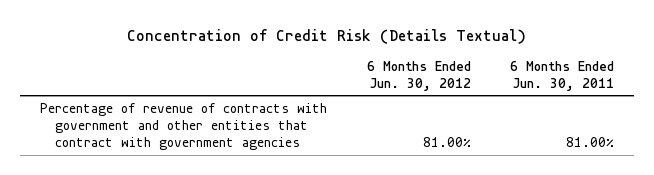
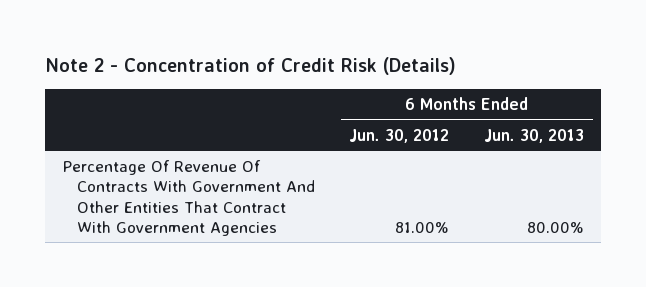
- Concentration of Credit Risk (Details Textual)
+ Note 2 - Concentration of Credit Risk (Details)
- | 6 Months Ended Jun. 30, 2012 | 6 Months Ended Jun. 30, 2011
+ | 6 Months Ended Jun. 30, 2012 | 6 Months Ended Jun. 30, 2013
- Percentage of revenue of contracts with government and other entities that contract with government agencies | 81.00% | 81.00%
+ Percentage Of Revenue Of Contracts With Government And Other Entities That Contract With Government Agencies | 81.00% | 80.00%

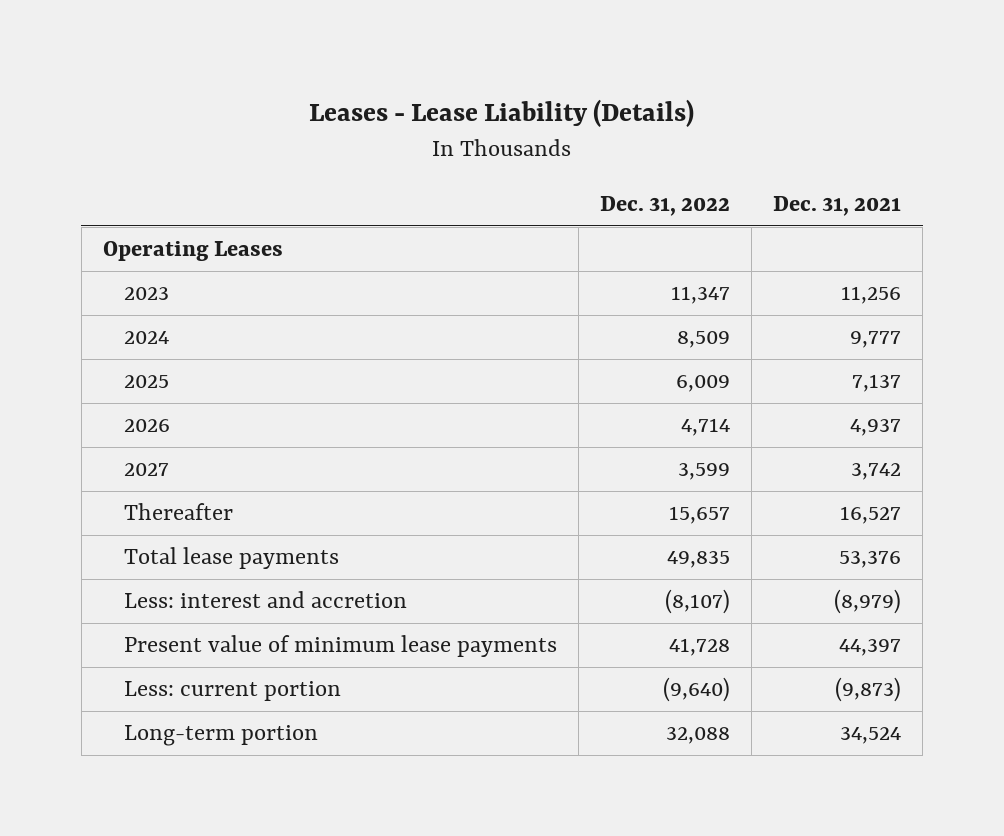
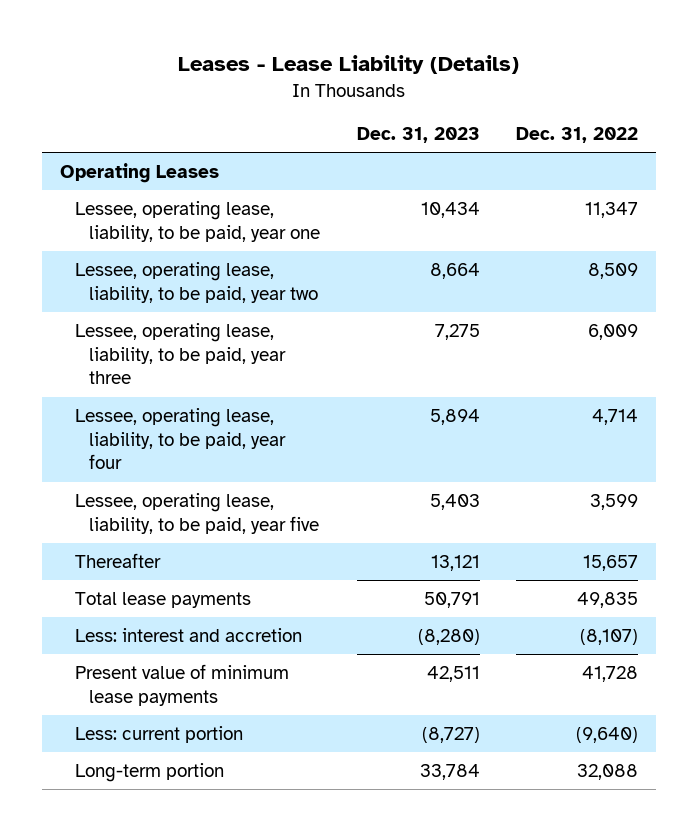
- | Dec. 31, 2022 | Dec. 31, 2021
+ | Dec. 31, 2023 | Dec. 31, 2022
- 2023 | 11,347 | 11,256
- 2024 | 8,509 | 9,777
- 2025 | 6,009 | 7,137
- 2026 | 4,714 | 4,937
- 2027 | 3,599 | 3,742
+ Lessee, operating lease, liability, to be paid, year one | 10,434 | 11,347
+ Lessee, operating lease, liability, to be paid, year two | 8,664 | 8,509
+ Lessee, operating lease, liability, to be paid, year three | 7,275 | 6,009
+ Lessee, operating lease, liability, to be paid, year four | 5,894 | 4,714
+ Lessee, operating lease, liability, to be paid, year five | 5,403 | 3,599

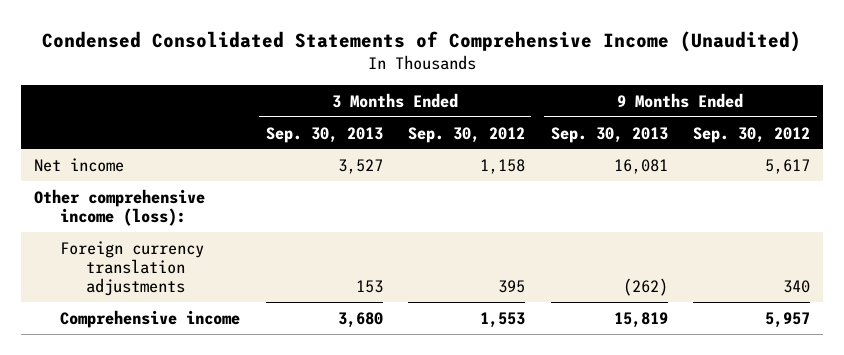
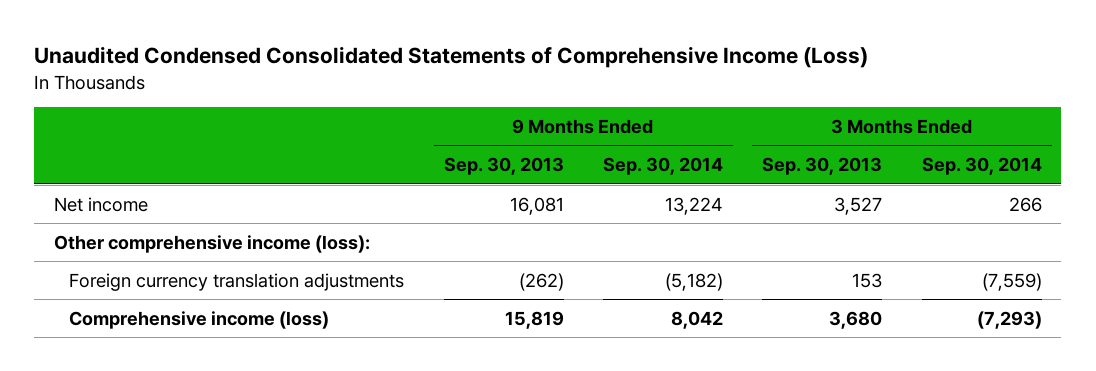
- Condensed Consolidated Statements of Comprehensive Income (Unaudited)
+ Unaudited Condensed Consolidated Statements of Comprehensive Income (Loss)
- | 3 Months Ended Sep. 30, 2013 | 3 Months Ended Sep. 30, 2012 | 9 Months Ended Sep. 30, 2013 | 9 Months Ended Sep. 30, 2012
+ | 9 Months Ended Sep. 30, 2013 | 9 Months Ended Sep. 30, 2014 | 3 Months Ended Sep. 30, 2013 | 3 Months Ended Sep. 30, 2014
- Comprehensive income | 3,680 | 1,553 | 15,819 | 5,957
+ Comprehensive income (loss) | 15,819 | 8,042 | 3,680 | (7,293)

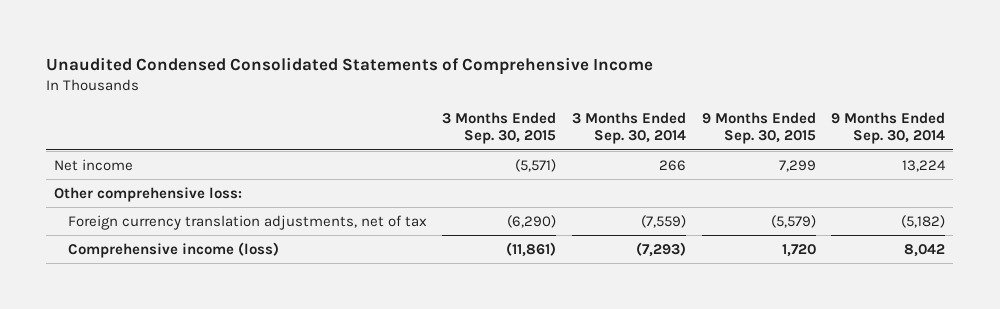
- Unaudited Condensed Consolidated Statements of Comprehensive Income (Loss)
+ Unaudited Condensed Consolidated Statements of Comprehensive Income
- | 9 Months Ended Sep. 30, 2013 | 9 Months Ended Sep. 30, 2014 | 3 Months Ended Sep. 30, 2013 | 3 Months Ended Sep. 30, 2014
+ | 3 Months Ended Sep. 30, 2015 | 3 Months Ended Sep. 30, 2014 | 9 Months Ended Sep. 30, 2015 | 9 Months Ended Sep. 30, 2014
- Other comprehensive income (loss):
- Foreign currency translation adjustments | (262) | (5,182) | 153 | (7,559)
+ Other comprehensive loss:
+ Foreign currency translation adjustments, net of tax | (6,290) | (7,559) | (5,579) | (5,182)

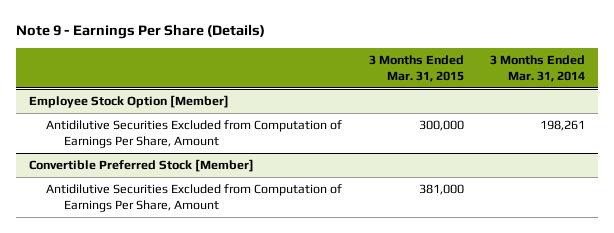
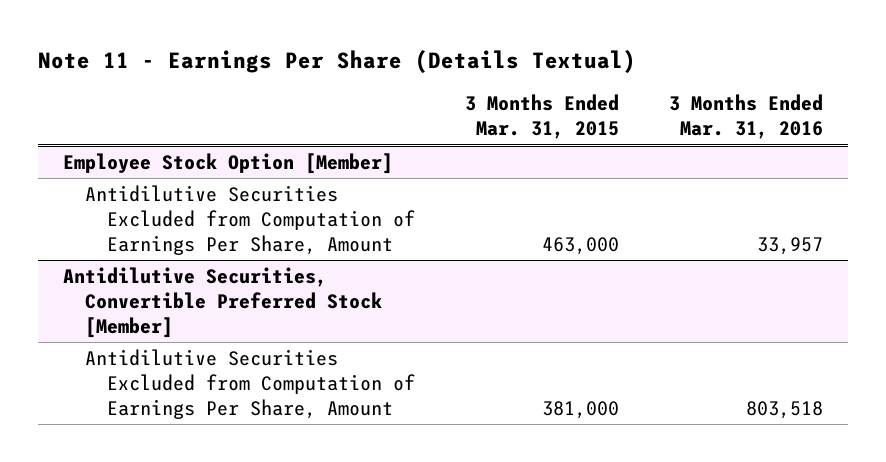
- Note 9 - Earnings Per Share (Details)
+ Note 11 - Earnings Per Share (Details Textual)
- | 3 Months Ended Mar. 31, 2015 | 3 Months Ended Mar. 31, 2014
+ | 3 Months Ended Mar. 31, 2015 | 3 Months Ended Mar. 31, 2016
@ Employee Stock Option [Member]
- Antidilutive Securities Excluded from Computation of Earnings Per Share, Amount | 300,000 | 198,261
- Convertible Preferred Stock [Member]
@ Employee Stock Option [Member]
+ Antidilutive Securities Excluded from Computation of Earnings Per Share, Amount | 463,000 | 33,957
+ Antidilutive Securities, Convertible Preferred Stock [Member]

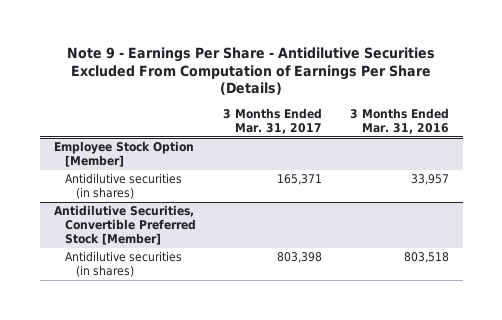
- Note 11 - Earnings Per Share (Details Textual)
+ Note 9 - Earnings Per Share - Antidilutive Securities Excluded From Computation of Earnings Per Share (Details)
- | 3 Months Ended Mar. 31, 2015 | 3 Months Ended Mar. 31, 2016
+ | 3 Months Ended Mar. 31, 2017 | 3 Months Ended Mar. 31, 2016
@ Employee Stock Option [Member]
- Antidilutive Securities Excluded from Computation of Earnings Per Share, Amount | 463,000 | 33,957
+ Antidilutive securities (in shares) | 165,371 | 33,957
@ Antidilutive Securities, Convertible Preferred Stock [Member]
- Antidilutive Securities Excluded from Computation of Earnings Per Share, Amount | 381,000 | 803,518
+ Antidilutive securities (in shares) | 803,398 | 803,518

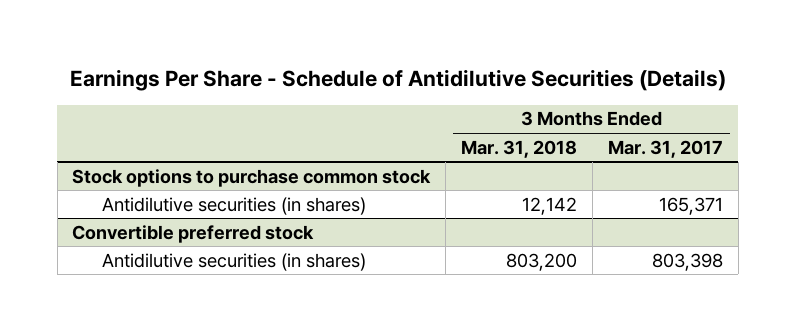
- Note 9 - Earnings Per Share - Antidilutive Securities Excluded From Computation of Earnings Per Share (Details)
+ Earnings Per Share - Schedule of Antidilutive Securities (Details)
- | 3 Months Ended Mar. 31, 2017 | 3 Months Ended Mar. 31, 2016
+ | 3 Months Ended Mar. 31, 2018 | 3 Months Ended Mar. 31, 2017
- Employee Stock Option [Member]
+ Stock options to purchase common stock
- Antidilutive Securities, Convertible Preferred Stock [Member]
+ Convertible preferred stock

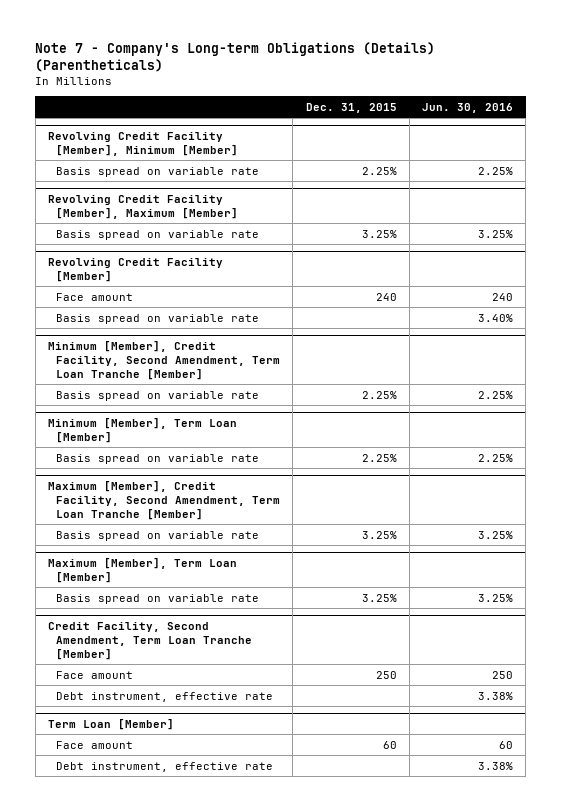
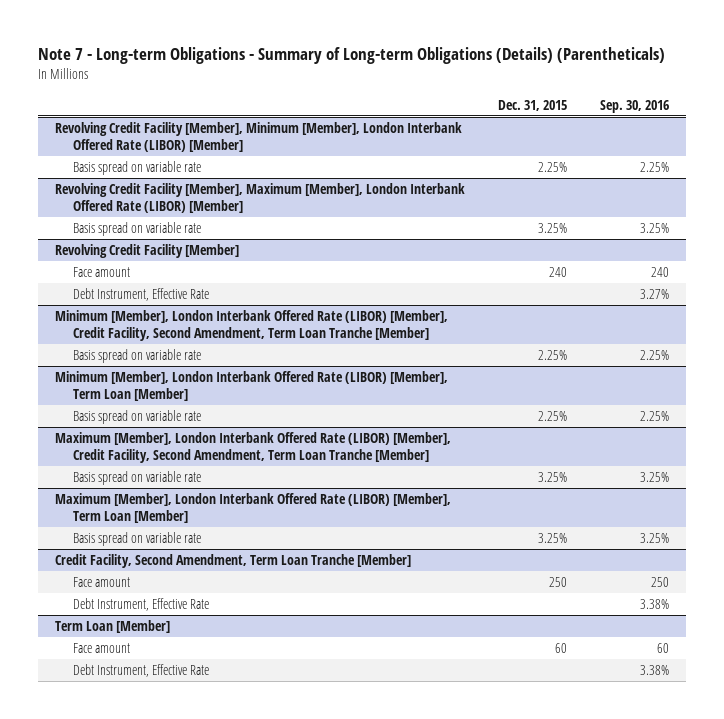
- Note 7 - Company's Long-term Obligations (Details) (Parentheticals)
+ Note 7 - Long-term Obligations - Summary of Long-term Obligations (Details) (Parentheticals)
- | Dec. 31, 2015 | Jun. 30, 2016
+ | Dec. 31, 2015 | Sep. 30, 2016
- Revolving Credit Facility [Member], Minimum [Member]
+ Revolving Credit Facility [Member], Minimum [Member], London Interbank Offered Rate (LIBOR) [Member]
- Revolving Credit Facility [Member], Maximum [Member]
+ Revolving Credit Facility [Member], Maximum [Member], London Interbank Offered Rate (LIBOR) [Member]
@ Revolving Credit Facility [Member]
- Basis spread on variable rate | | 3.40%
- Minimum [Member], Credit Facility, Second Amendment, Term Loan Tranche [Member]
@ Revolving Credit Facility [Member]
+ Debt Instrument, Effective Rate | | 3.27%
+ Minimum [Member], London Interbank Offered Rate (LIBOR) [Member], Credit Facility, Second Amendment, Term Loan Tranche [Member]
- Minimum [Member], Term Loan [Member]
+ Minimum [Member], London Interbank Offered Rate (LIBOR) [Member], Term Loan [Member]
- Maximum [Member], Credit Facility, Second Amendment, Term Loan Tranche [Member]
+ Maximum [Member], London Interbank Offered Rate (LIBOR) [Member], Credit Facility, Second Amendment, Term Loan Tranche [Member]
- Maximum [Member], Term Loan [Member]
+ Maximum [Member], London Interbank Offered Rate (LIBOR) [Member], Term Loan [Member]
@ Credit Facility, Second Amendment, Term Loan Tranche [Member]
- Debt instrument, effective rate | | 3.38%
+ Debt Instrument, Effective Rate | | 3.38%
@ Term Loan [Member]
- Debt instrument, effective rate | | 3.38%
+ Debt Instrument, Effective Rate | | 3.38%

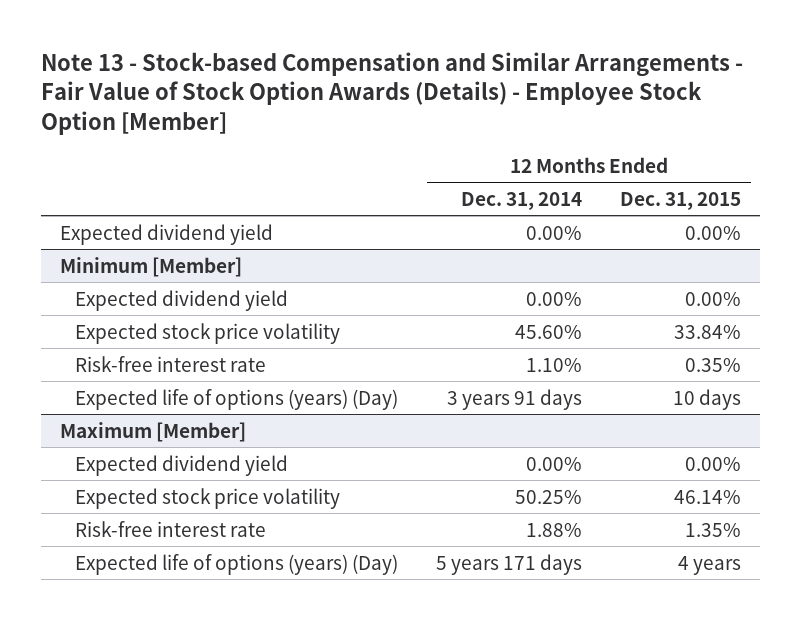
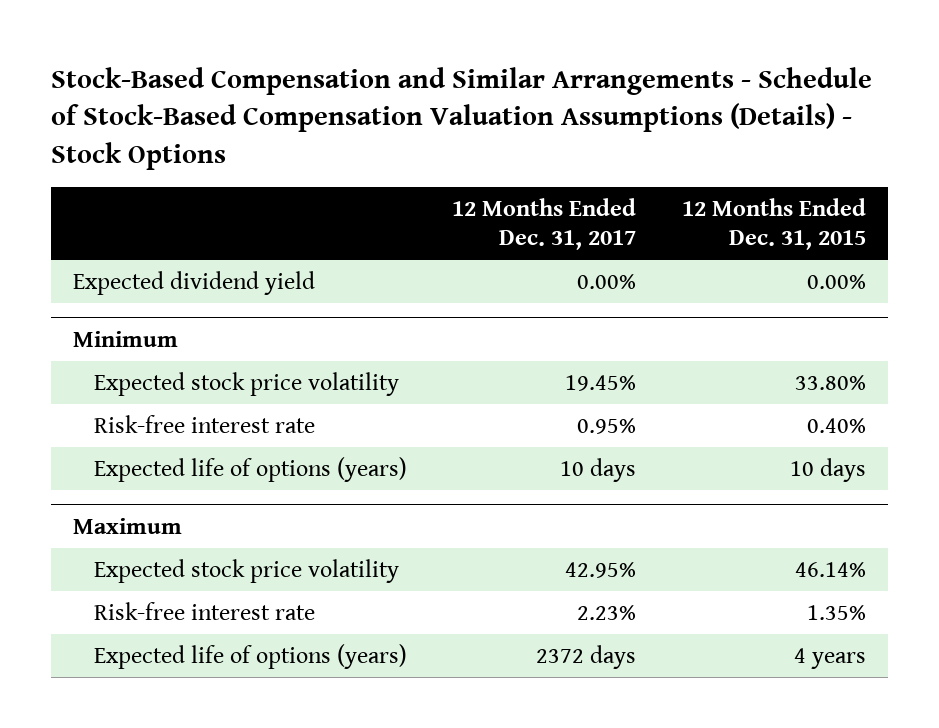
- Note 13 - Stock-based Compensation and Similar Arrangements - Fair Value of Stock Option Awards (Details) - Employee Stock Option [Member]
+ Stock-Based Compensation and Similar Arrangements - Schedule of Stock-Based Compensation Valuation Assumptions (Details) - Stock Options
- | 12 Months Ended Dec. 31, 2014 | 12 Months Ended Dec. 31, 2015
+ | 12 Months Ended Dec. 31, 2017 | 12 Months Ended Dec. 31, 2015
- Minimum [Member]
- Expected dividend yield | 0.00% | 0.00%
- Expected stock price volatility | 45.60% | 33.84%
- Risk-free interest rate | 1.10% | 0.35%
- Expected life of options (years) (Day) | 3 years 91 days | 10 days
- Maximum [Member]
- Expected dividend yield | 0.00% | 0.00%
+ Minimum
+ Expected stock price volatility | 19.45% | 33.80%
+ Risk-free interest rate | 0.95% | 0.40%
+ Expected life of options (years) | 10 days | 10 days
+ Maximum
- Expected life of options (years) (Day) | 5 years 171 days | 4 years
+ Expected life of options (years) | 2372 days | 4 years

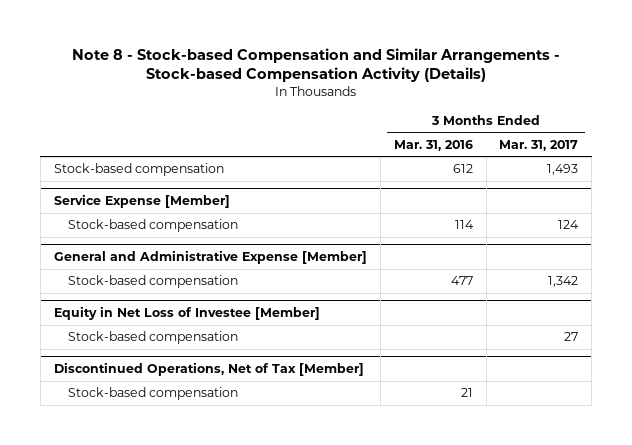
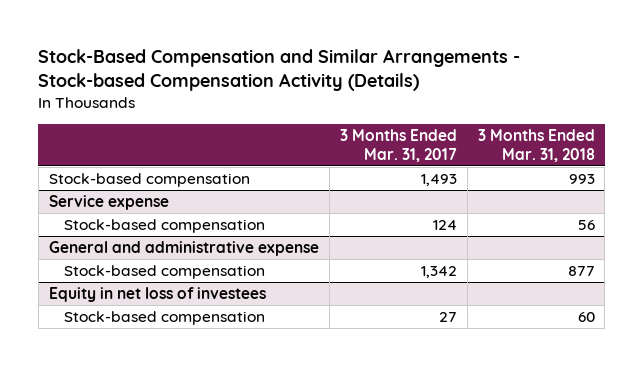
- Note 8 - Stock-based Compensation and Similar Arrangements - Stock-based Compensation Activity (Details)
+ Stock-Based Compensation and Similar Arrangements - Stock-based Compensation Activity (Details)
- | 3 Months Ended Mar. 31, 2016 | 3 Months Ended Mar. 31, 2017
+ | 3 Months Ended Mar. 31, 2017 | 3 Months Ended Mar. 31, 2018
- Service Expense [Member]
+ Service expense
- General and Administrative Expense [Member]
+ General and administrative expense
- Equity in Net Loss of Investee [Member]
+ Equity in net loss of investees
- Discontinued Operations, Net of Tax [Member]
- Stock-based compensation | 21 |

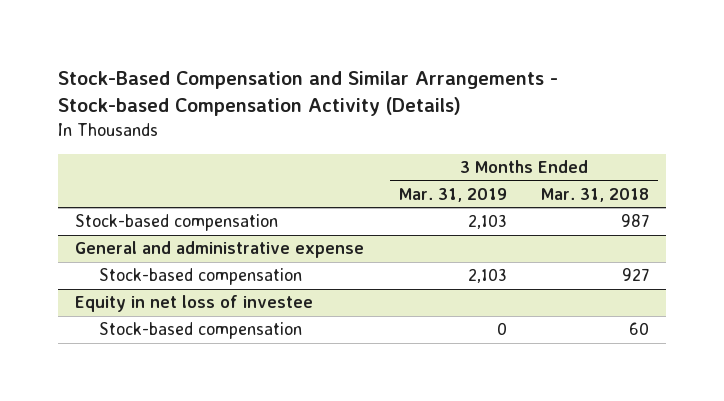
- | 3 Months Ended Mar. 31, 2017 | 3 Months Ended Mar. 31, 2018
+ | 3 Months Ended Mar. 31, 2019 | 3 Months Ended Mar. 31, 2018
- Stock-based compensation | 1,493 | 993
- Service expense
- Stock-based compensation | 124 | 56
+ Stock-based compensation | 2,103 | 987
@ General and administrative expense
- Stock-based compensation | 1,342 | 877
- Equity in net loss of investees
@ General and administrative expense
+ Stock-based compensation | 2,103 | 927
+ Equity in net loss of investee

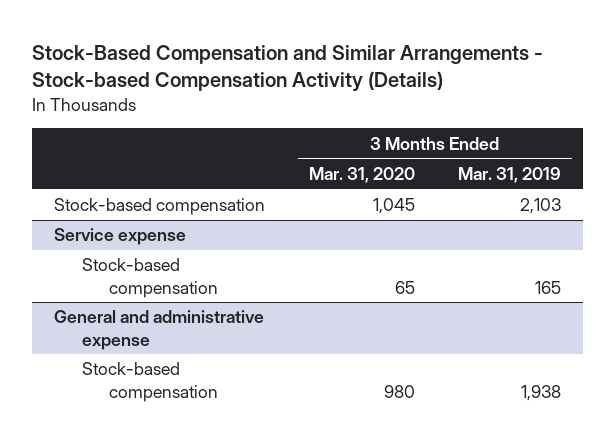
- | 3 Months Ended Mar. 31, 2019 | 3 Months Ended Mar. 31, 2018
+ | 3 Months Ended Mar. 31, 2020 | 3 Months Ended Mar. 31, 2019
+ Service expense
+ Stock-based compensation | 65 | 165
@ General and administrative expense
- Stock-based compensation | 2,103 | 927
- Equity in net loss of investee
- Stock-based compensation | 0 | 60
@ General and administrative expense
+ Stock-based compensation | 980 | 1,938

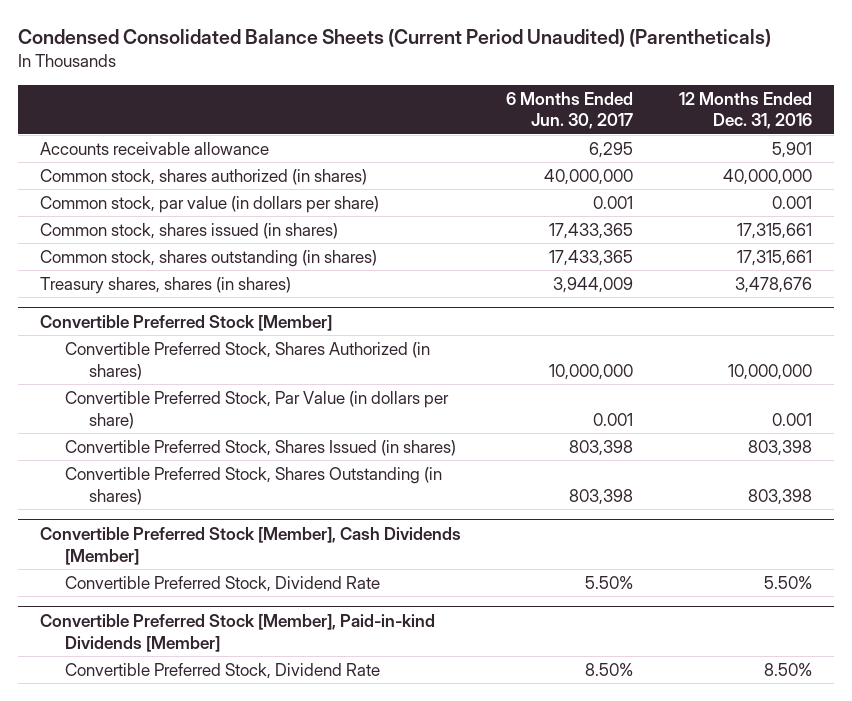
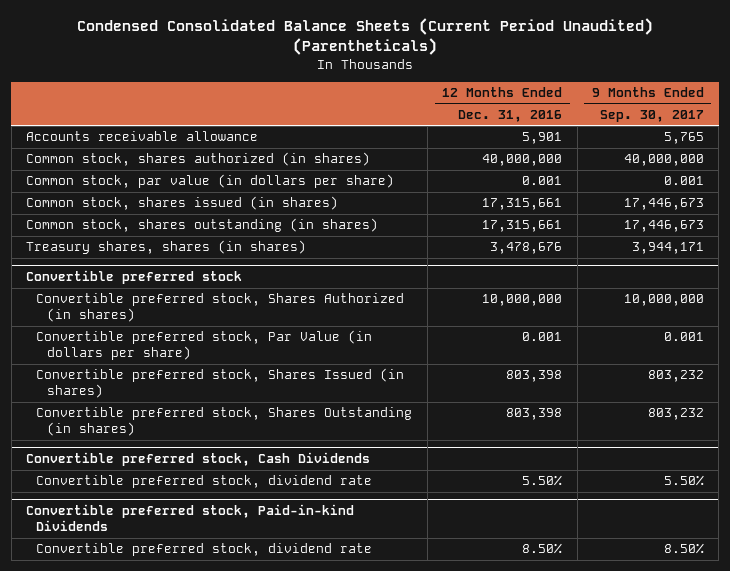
- | 6 Months Ended Jun. 30, 2017 | 12 Months Ended Dec. 31, 2016
+ | 12 Months Ended Dec. 31, 2016 | 9 Months Ended Sep. 30, 2017
- Convertible Preferred Stock [Member]
- Convertible Preferred Stock, Shares Authorized (in shares) | 10,000,000 | 10,000,000
- Convertible Preferred Stock, Par Value (in dollars per share) | 0.001 | 0.001
- Convertible Preferred Stock, Shares Issued (in shares) | 803,398 | 803,398
- Convertible Preferred Stock, Shares Outstanding (in shares) | 803,398 | 803,398
- Convertible Preferred Stock [Member], Cash Dividends [Member]
- Convertible Preferred Stock, Dividend Rate | 5.50% | 5.50%
- Convertible Preferred Stock [Member], Paid-in-kind Dividends [Member]
- Convertible Preferred Stock, Dividend Rate | 8.50% | 8.50%
+ Convertible preferred stock
+ Convertible preferred stock, Shares Authorized (in shares) | 10,000,000 | 10,000,000
+ Convertible preferred stock, Par Value (in dollars per share) | 0.001 | 0.001
+ Convertible preferred stock, Shares Issued (in shares) | 803,398 | 803,232
+ Convertible preferred stock, Shares Outstanding (in shares) | 803,398 | 803,232
+ Convertible preferred stock, Cash Dividends
+ Convertible preferred stock, dividend rate | 5.50% | 5.50%
+ Convertible preferred stock, Paid-in-kind Dividends
+ Convertible preferred stock, dividend rate | 8.50% | 8.50%

